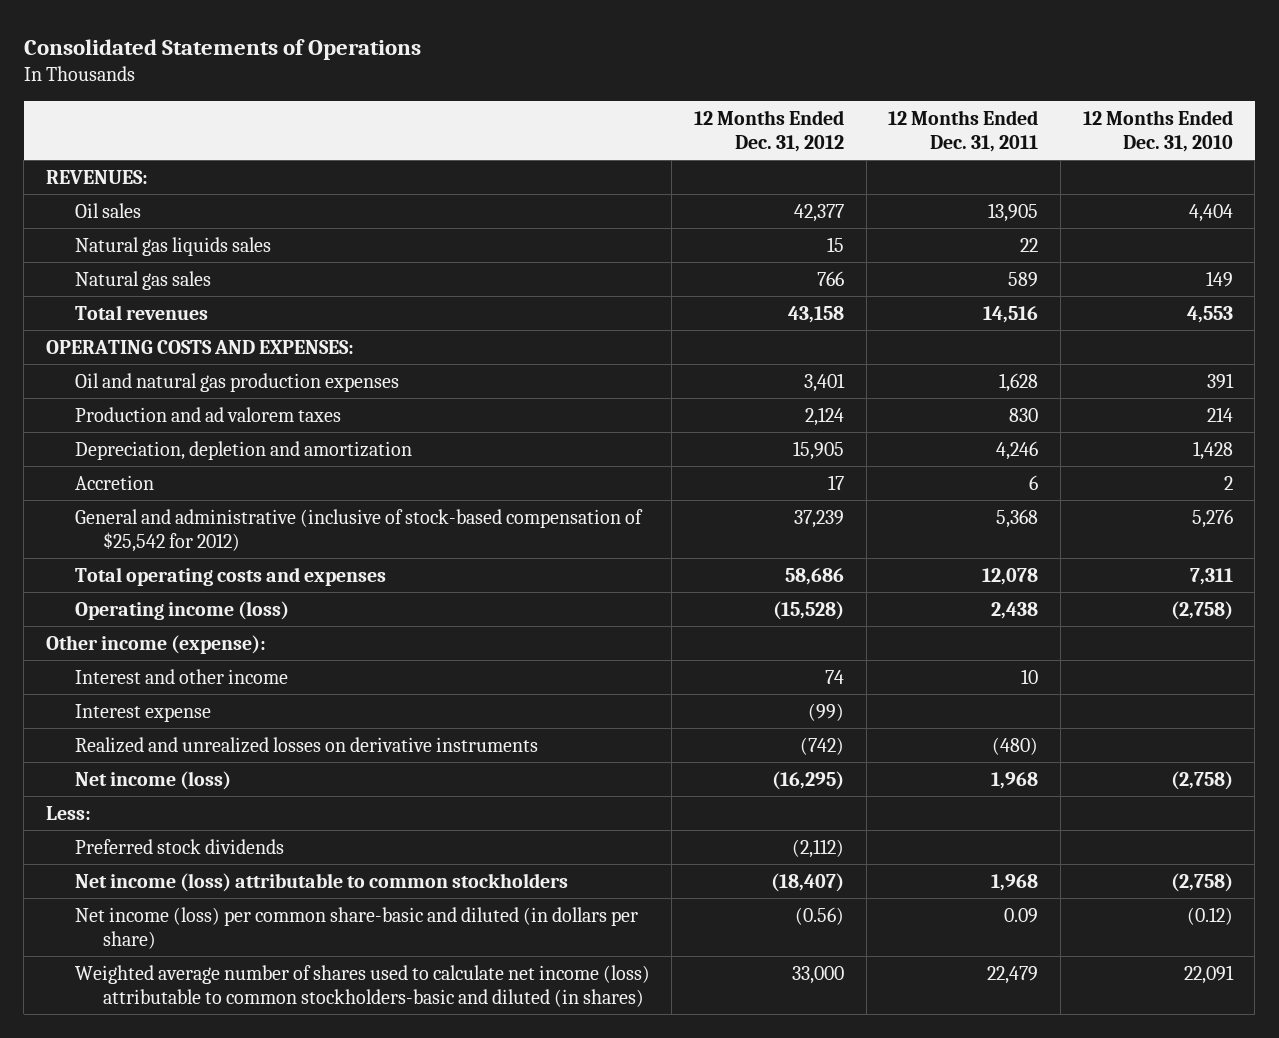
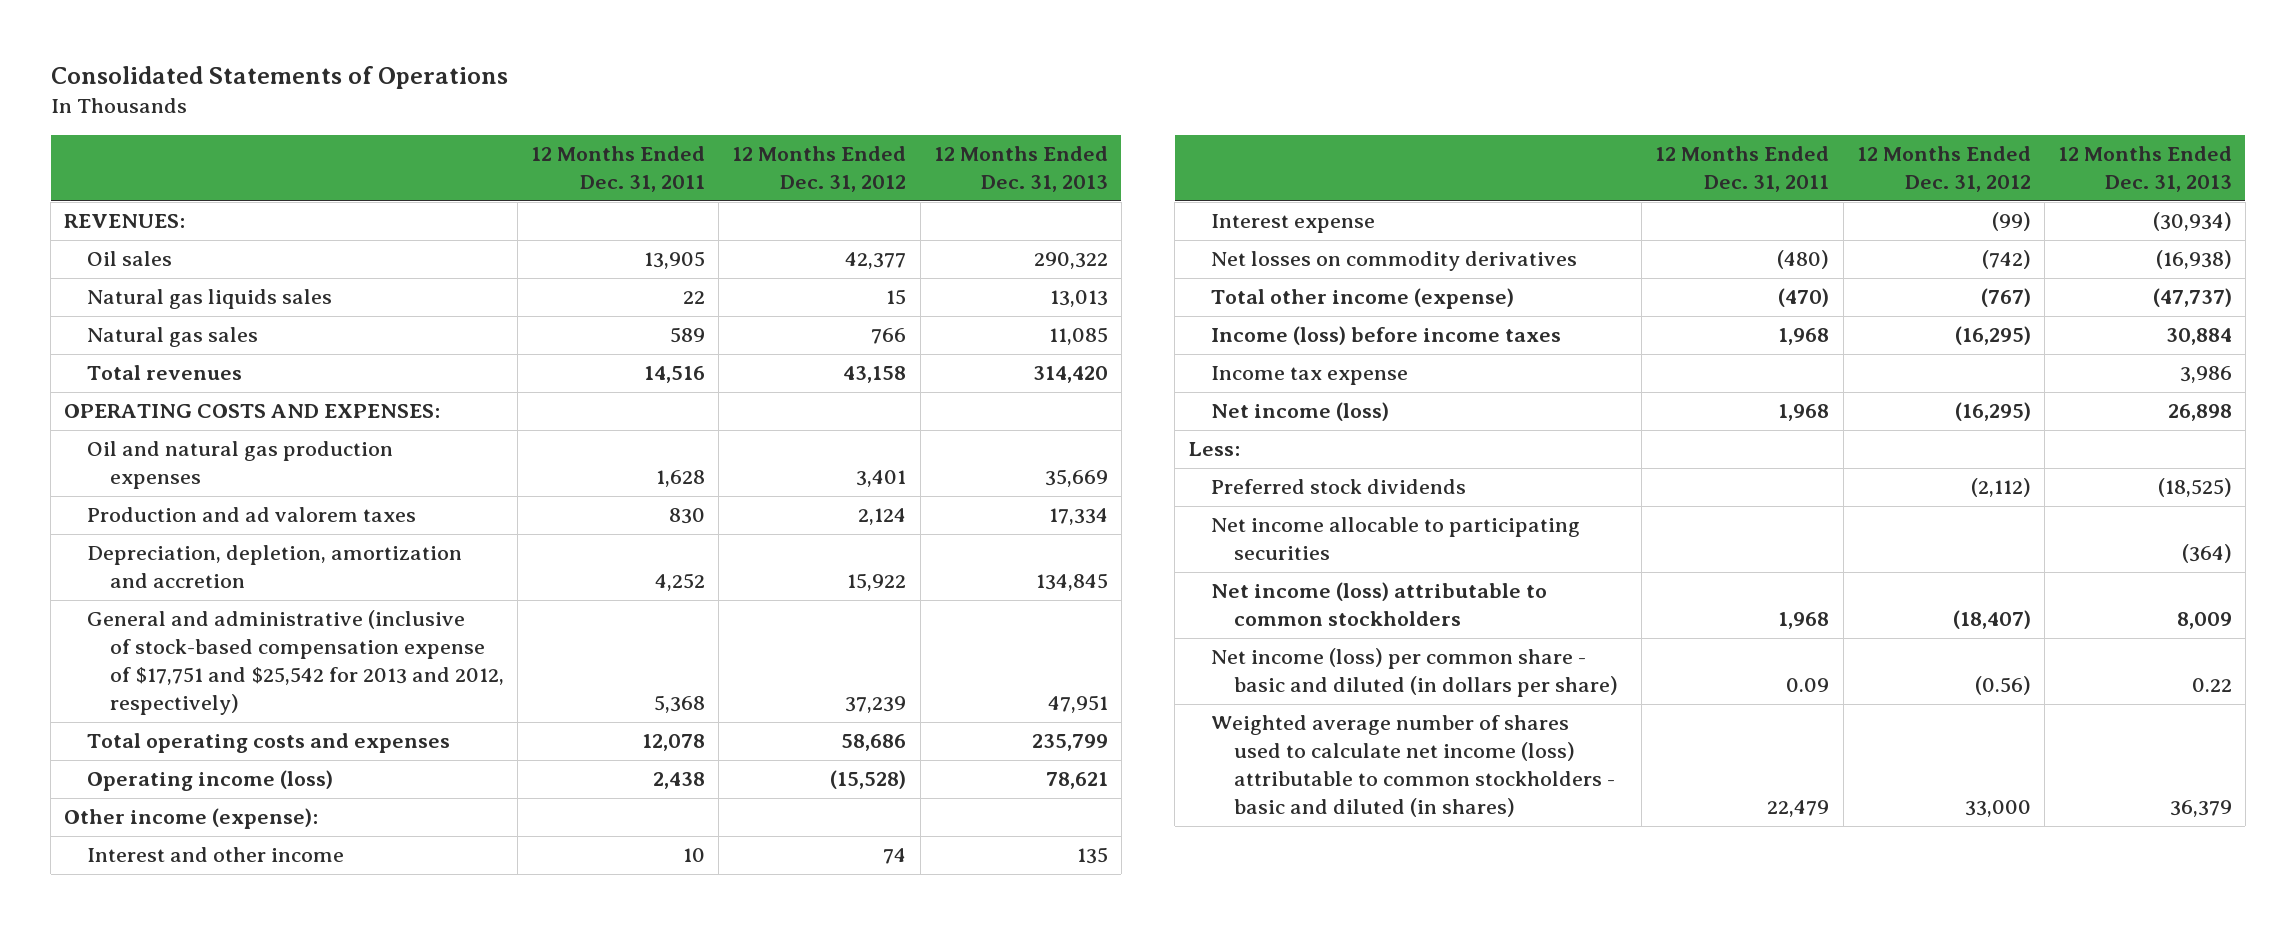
- | 12 Months Ended Dec. 31, 2012 | 12 Months Ended Dec. 31, 2011 | 12 Months Ended Dec. 31, 2010
+ | 12 Months Ended Dec. 31, 2011 | 12 Months Ended Dec. 31, 2012 | 12 Months Ended Dec. 31, 2013
- Depreciation, depletion and amortization | 15,905 | 4,246 | 1,428
- Accretion | 17 | 6 | 2
- General and administrative (inclusive of stock-based compensation of $25,542 for 2012) | 37,239 | 5,368 | 5,276
+ Depreciation, depletion, amortization and accretion | 4,252 | 15,922 | 134,845
+ General and administrative (inclusive of stock-based compensation expense of $17,751 and $25,542 for 2013 and 2012, respectively) | 5,368 | 37,239 | 47,951
- Realized and unrealized losses on derivative instruments | (742) | (480) |
+ Net losses on commodity derivatives | (480) | (742) | (16,938)
+ Total other income (expense) | (470) | (767) | (47,737)
+ Income (loss) before income taxes | 1,968 | (16,295) | 30,884
+ Income tax expense | | | 3,986
+ Net income allocable to participating securities | | | (364)
- Net income (loss) per common share-basic and diluted (in dollars per share) | (0.56) | 0.09 | (0.12)
- Weighted average number of shares used to calculate net income (loss) attributable to common stockholders-basic and diluted (in shares) | 33,000 | 22,479 | 22,091
+ Net income (loss) per common share - basic and diluted (in dollars per share) | 0.09 | (0.56) | 0.22
+ Weighted average number of shares used to calculate net income (loss) attributable to common stockholders - basic and diluted (in shares) | 22,479 | 33,000 | 36,379

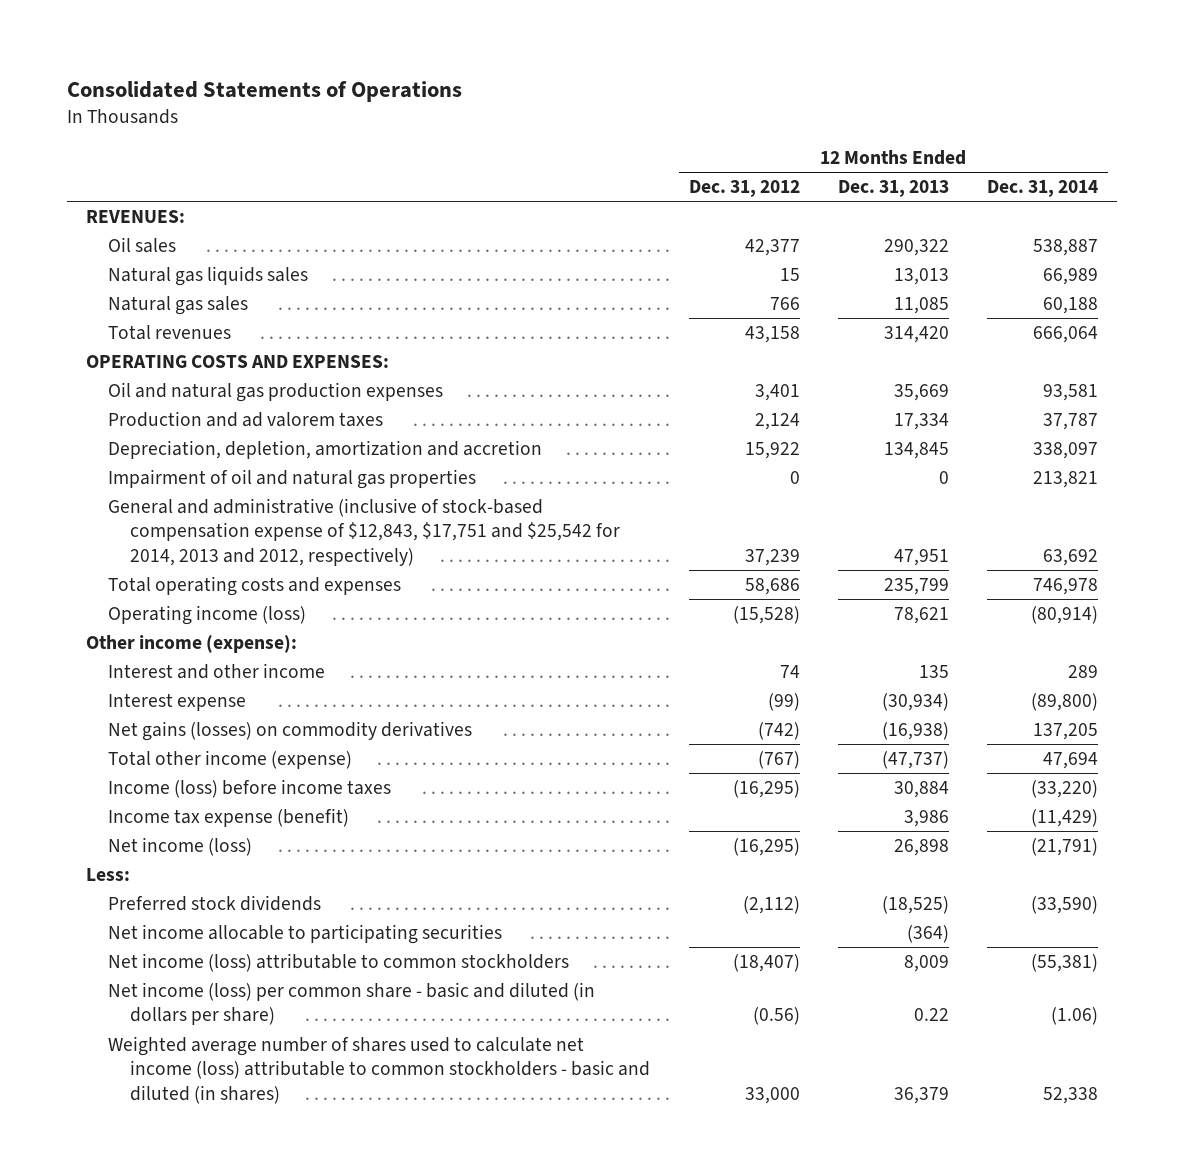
- | 12 Months Ended Dec. 31, 2011 | 12 Months Ended Dec. 31, 2012 | 12 Months Ended Dec. 31, 2013
+ | 12 Months Ended Dec. 31, 2012 | 12 Months Ended Dec. 31, 2013 | 12 Months Ended Dec. 31, 2014
- General and administrative (inclusive of stock-based compensation expense of $17,751 and $25,542 for 2013 and 2012, respectively) | 5,368 | 37,239 | 47,951
+ Impairment of oil and natural gas properties | 0 | 0 | 213,821
+ General and administrative (inclusive of stock-based compensation expense of $12,843, $17,751 and $25,542 for 2014, 2013 and 2012, respectively) | 37,239 | 47,951 | 63,692
- Net losses on commodity derivatives | (480) | (742) | (16,938)
+ Net gains (losses) on commodity derivatives | (742) | (16,938) | 137,205
- Income tax expense | | | 3,986
+ Income tax expense (benefit) | | 3,986 | (11,429)

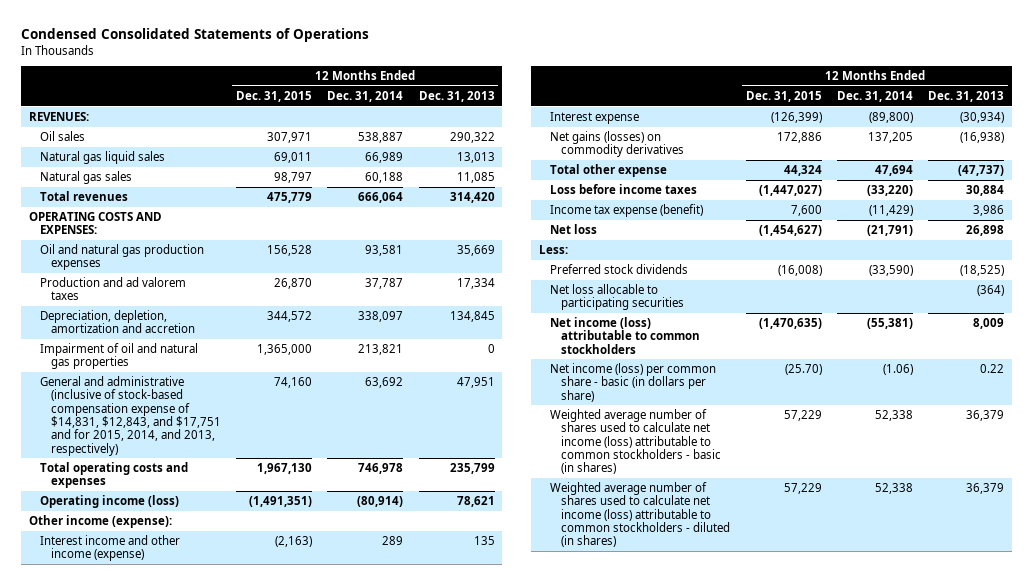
- Consolidated Statements of Operations
+ Condensed Consolidated Statements of Operations
- | 12 Months Ended Dec. 31, 2012 | 12 Months Ended Dec. 31, 2013 | 12 Months Ended Dec. 31, 2014
+ | 12 Months Ended Dec. 31, 2015 | 12 Months Ended Dec. 31, 2014 | 12 Months Ended Dec. 31, 2013
- Natural gas liquids sales | 15 | 13,013 | 66,989
+ Natural gas liquid sales | 69,011 | 66,989 | 13,013
- General and administrative (inclusive of stock-based compensation expense of $12,843, $17,751 and $25,542 for 2014, 2013 and 2012, respectively) | 37,239 | 47,951 | 63,692
+ General and administrative (inclusive of stock-based compensation expense of $14,831, $12,843, and $17,751 and for 2015, 2014, and 2013, respectively) | 74,160 | 63,692 | 47,951
- Interest and other income | 74 | 135 | 289
+ Interest income and other income (expense) | (2,163) | 289 | 135
- Total other income (expense) | (767) | (47,737) | 47,694
- Income (loss) before income taxes | (16,295) | 30,884 | (33,220)
+ Total other expense | 44,324 | 47,694 | (47,737)
+ Loss before income taxes | (1,447,027) | (33,220) | 30,884
- Net income (loss) | (16,295) | 26,898 | (21,791)
+ Net loss | (1,454,627) | (21,791) | 26,898
- Net income allocable to participating securities | | (364) |
+ Net loss allocable to participating securities | | | (364)
- Net income (loss) per common share - basic and diluted (in dollars per share) | (0.56) | 0.22 | (1.06)
- Weighted average number of shares used to calculate net income (loss) attributable to common stockholders - basic and diluted (in shares) | 33,000 | 36,379 | 52,338
+ Net income (loss) per common share - basic (in dollars per share) | (25.70) | (1.06) | 0.22
+ Weighted average number of shares used to calculate net income (loss) attributable to common stockholders - basic (in shares) | 57,229 | 52,338 | 36,379
+ Weighted average number of shares used to calculate net income (loss) attributable to common stockholders - diluted (in shares) | 57,229 | 52,338 | 36,379

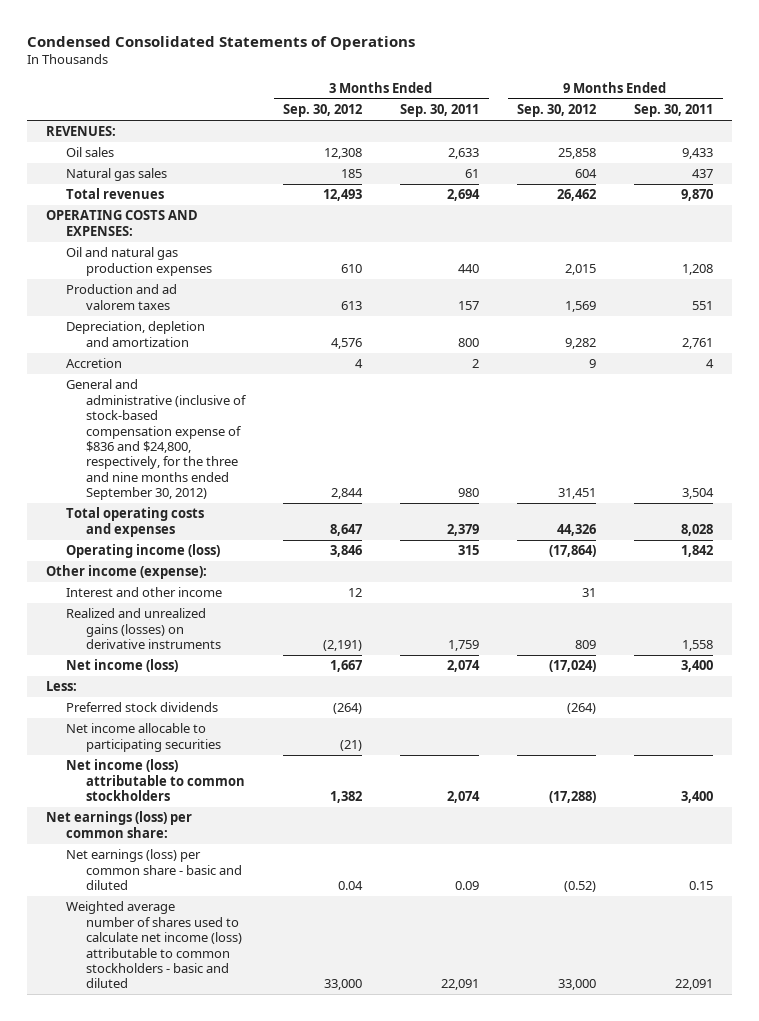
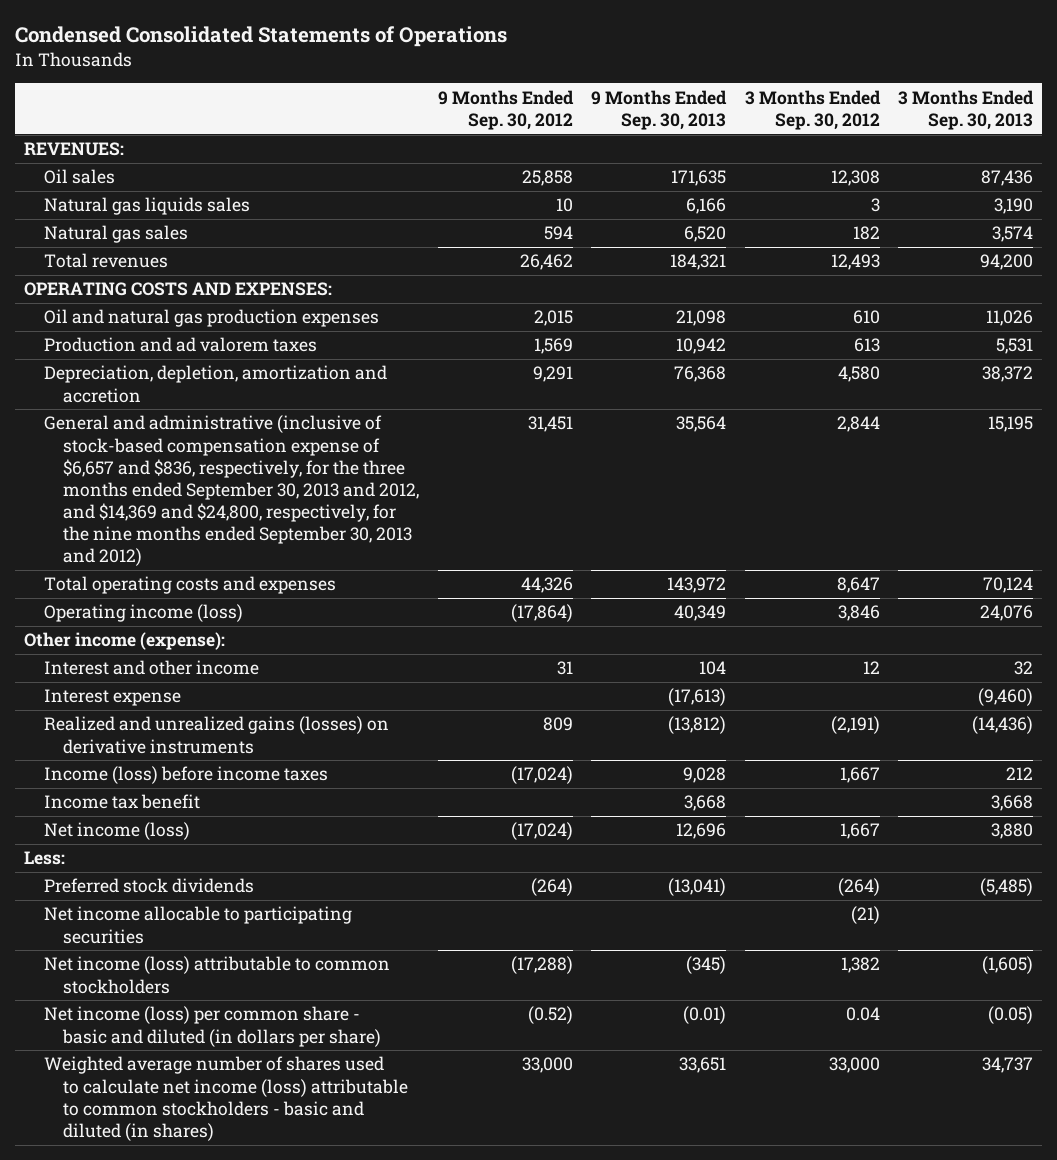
- | 3 Months Ended Sep. 30, 2012 | 3 Months Ended Sep. 30, 2011 | 9 Months Ended Sep. 30, 2012 | 9 Months Ended Sep. 30, 2011
+ | 9 Months Ended Sep. 30, 2012 | 9 Months Ended Sep. 30, 2013 | 3 Months Ended Sep. 30, 2012 | 3 Months Ended Sep. 30, 2013
- Natural gas sales | 185 | 61 | 604 | 437
+ Natural gas liquids sales | 10 | 6,166 | 3 | 3,190
+ Natural gas sales | 594 | 6,520 | 182 | 3,574
- Depreciation, depletion and amortization | 4,576 | 800 | 9,282 | 2,761
- Accretion | 4 | 2 | 9 | 4
- General and administrative (inclusive of stock-based compensation expense of $836 and $24,800, respectively, for the three and nine months ended September 30, 2012) | 2,844 | 980 | 31,451 | 3,504
+ Depreciation, depletion, amortization and accretion | 9,291 | 76,368 | 4,580 | 38,372
+ General and administrative (inclusive of stock-based compensation expense of $6,657 and $836, respectively, for the three months ended September 30, 2013 and 2012, and $14,369 and $24,800, respectively, for the nine months ended September 30, 2013 and 2012) | 31,451 | 35,564 | 2,844 | 15,195
+ Interest expense | | (17,613) | | (9,460)
+ Income (loss) before income taxes | (17,024) | 9,028 | 1,667 | 212
+ Income tax benefit | | 3,668 | | 3,668
- Net earnings (loss) per common share:
- Net earnings (loss) per common share - basic and diluted | 0.04 | 0.09 | (0.52) | 0.15
- Weighted average number of shares used to calculate net income (loss) attributable to common stockholders - basic and diluted | 33,000 | 22,091 | 33,000 | 22,091
+ Net income (loss) per common share - basic and diluted (in dollars per share) | (0.52) | (0.01) | 0.04 | (0.05)
+ Weighted average number of shares used to calculate net income (loss) attributable to common stockholders - basic and diluted (in shares) | 33,000 | 33,651 | 33,000 | 34,737

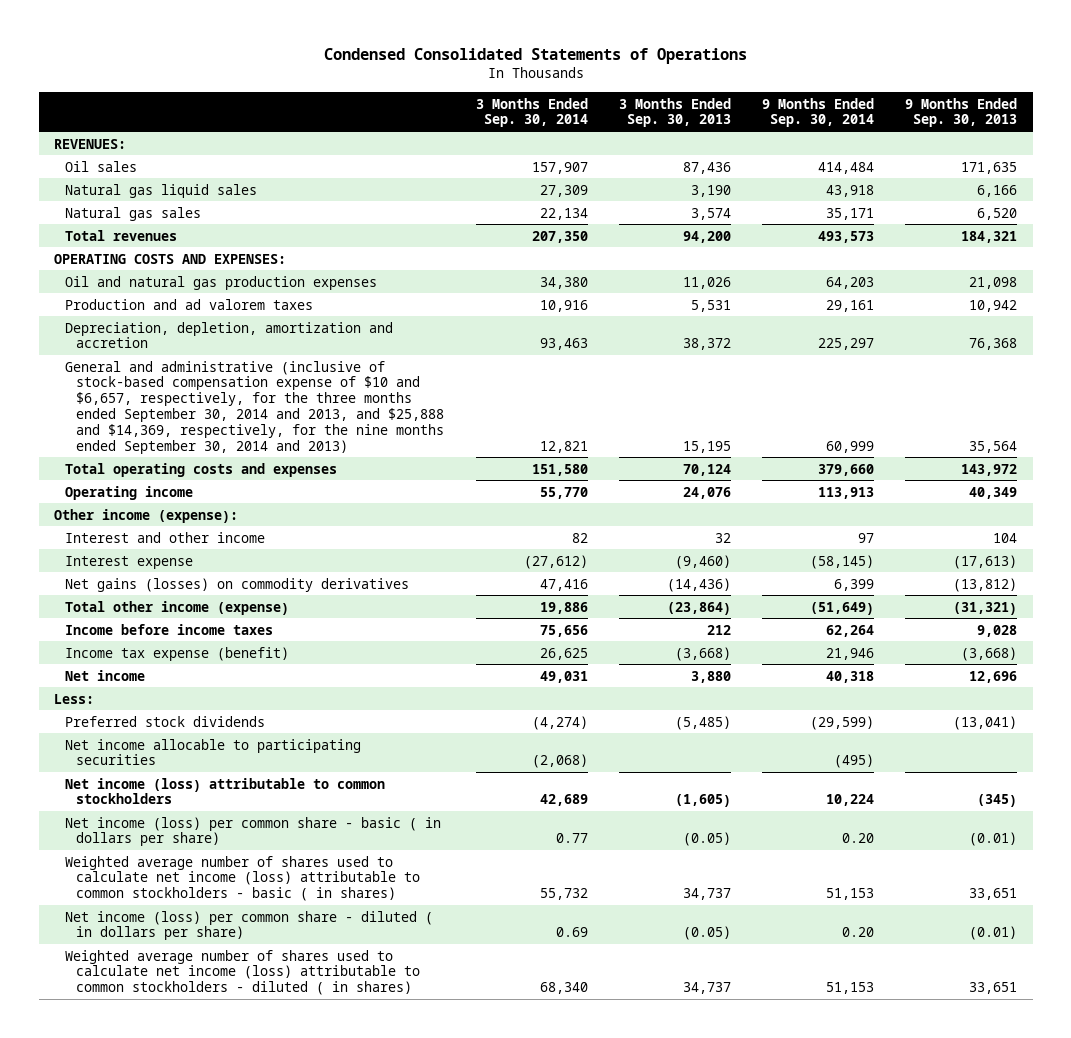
- | 9 Months Ended Sep. 30, 2012 | 9 Months Ended Sep. 30, 2013 | 3 Months Ended Sep. 30, 2012 | 3 Months Ended Sep. 30, 2013
+ | 3 Months Ended Sep. 30, 2014 | 3 Months Ended Sep. 30, 2013 | 9 Months Ended Sep. 30, 2014 | 9 Months Ended Sep. 30, 2013
- Natural gas liquids sales | 10 | 6,166 | 3 | 3,190
+ Natural gas liquid sales | 27,309 | 3,190 | 43,918 | 6,166
- General and administrative (inclusive of stock-based compensation expense of $6,657 and $836, respectively, for the three months ended September 30, 2013 and 2012, and $14,369 and $24,800, respectively, for the nine months ended September 30, 2013 and 2012) | 31,451 | 35,564 | 2,844 | 15,195
+ General and administrative (inclusive of stock-based compensation expense of $10 and $6,657, respectively, for the three months ended September 30, 2014 and 2013, and $25,888 and $14,369, respectively, for the nine months ended September 30, 2014 and 2013) | 12,821 | 15,195 | 60,999 | 35,564
- Operating income (loss) | (17,864) | 40,349 | 3,846 | 24,076
+ Operating income | 55,770 | 24,076 | 113,913 | 40,349
- Realized and unrealized gains (losses) on derivative instruments | 809 | (13,812) | (2,191) | (14,436)
- Income (loss) before income taxes | (17,024) | 9,028 | 1,667 | 212
- Income tax benefit | | 3,668 | | 3,668
- Net income (loss) | (17,024) | 12,696 | 1,667 | 3,880
+ Net gains (losses) on commodity derivatives | 47,416 | (14,436) | 6,399 | (13,812)
+ Total other income (expense) | 19,886 | (23,864) | (51,649) | (31,321)
+ Income before income taxes | 75,656 | 212 | 62,264 | 9,028
+ Income tax expense (benefit) | 26,625 | (3,668) | 21,946 | (3,668)
+ Net income | 49,031 | 3,880 | 40,318 | 12,696
- Net income (loss) per common share - basic and diluted (in dollars per share) | (0.52) | (0.01) | 0.04 | (0.05)
- Weighted average number of shares used to calculate net income (loss) attributable to common stockholders - basic and diluted (in shares) | 33,000 | 33,651 | 33,000 | 34,737
+ Net income (loss) per common share - basic ( in dollars per share) | 0.77 | (0.05) | 0.20 | (0.01)
+ Weighted average number of shares used to calculate net income (loss) attributable to common stockholders - basic ( in shares) | 55,732 | 34,737 | 51,153 | 33,651
+ Net income (loss) per common share - diluted ( in dollars per share) | 0.69 | (0.05) | 0.20 | (0.01)
+ Weighted average number of shares used to calculate net income (loss) attributable to common stockholders - diluted ( in shares) | 68,340 | 34,737 | 51,153 | 33,651

